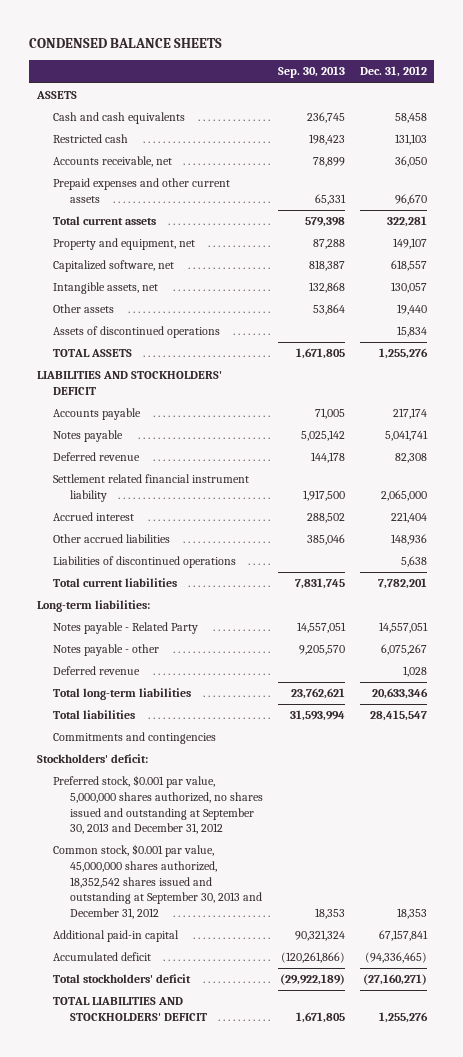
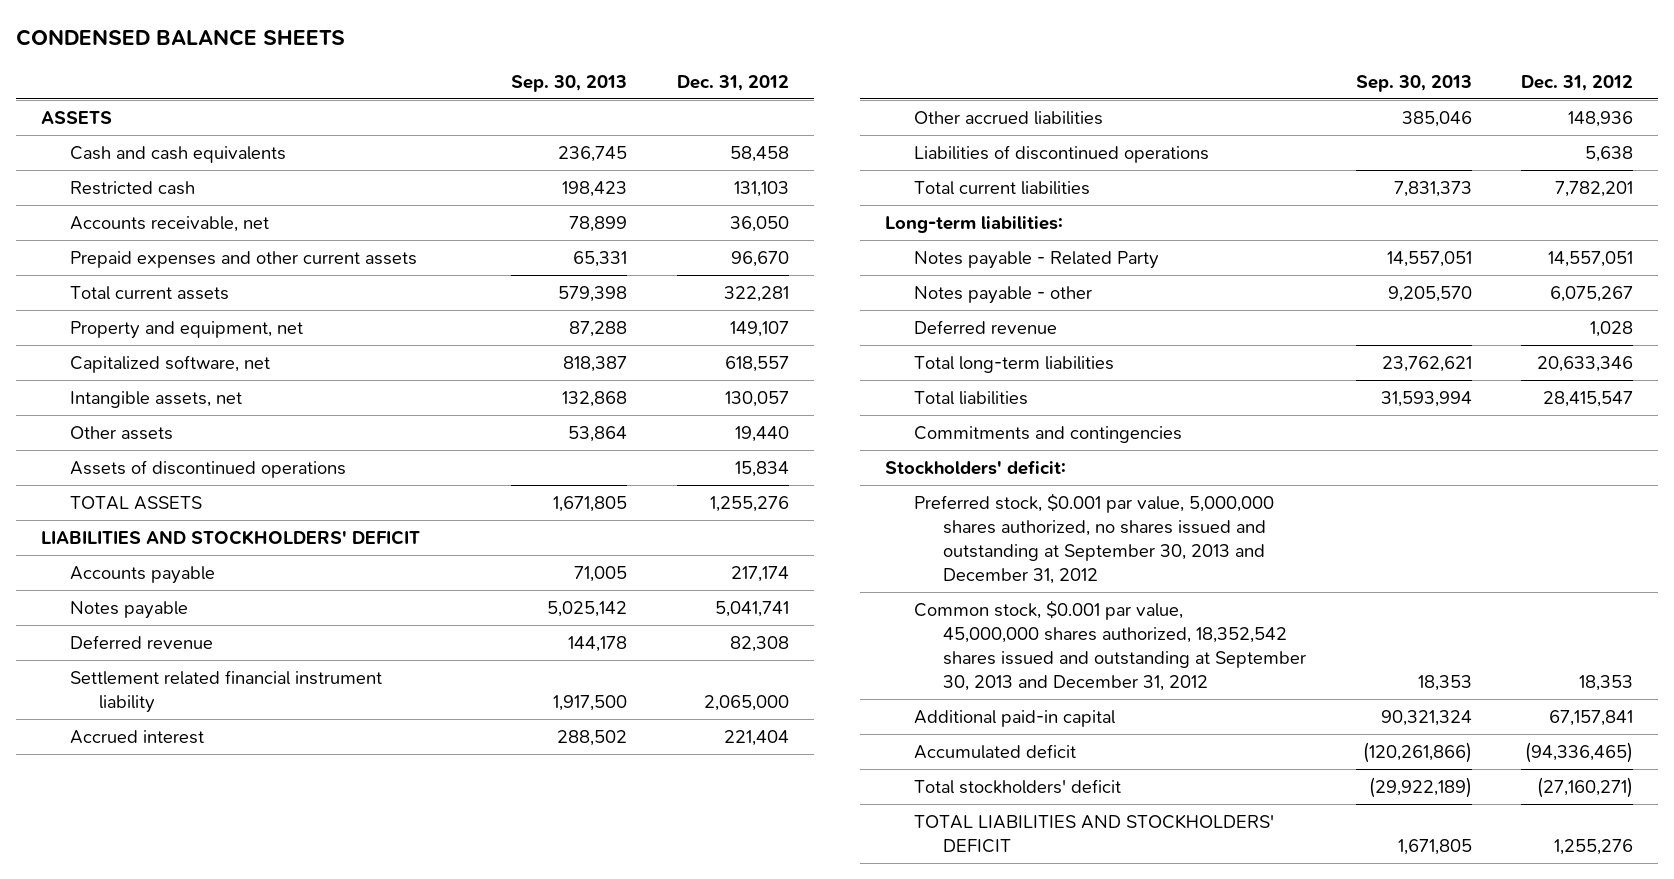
- Total current liabilities | 7,831,745 | 7,782,201
+ Total current liabilities | 7,831,373 | 7,782,201

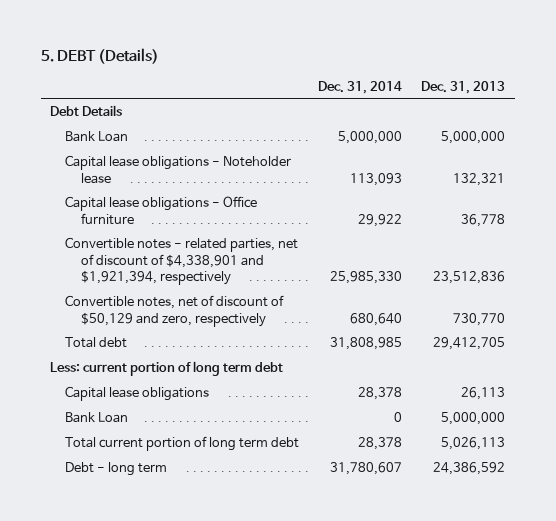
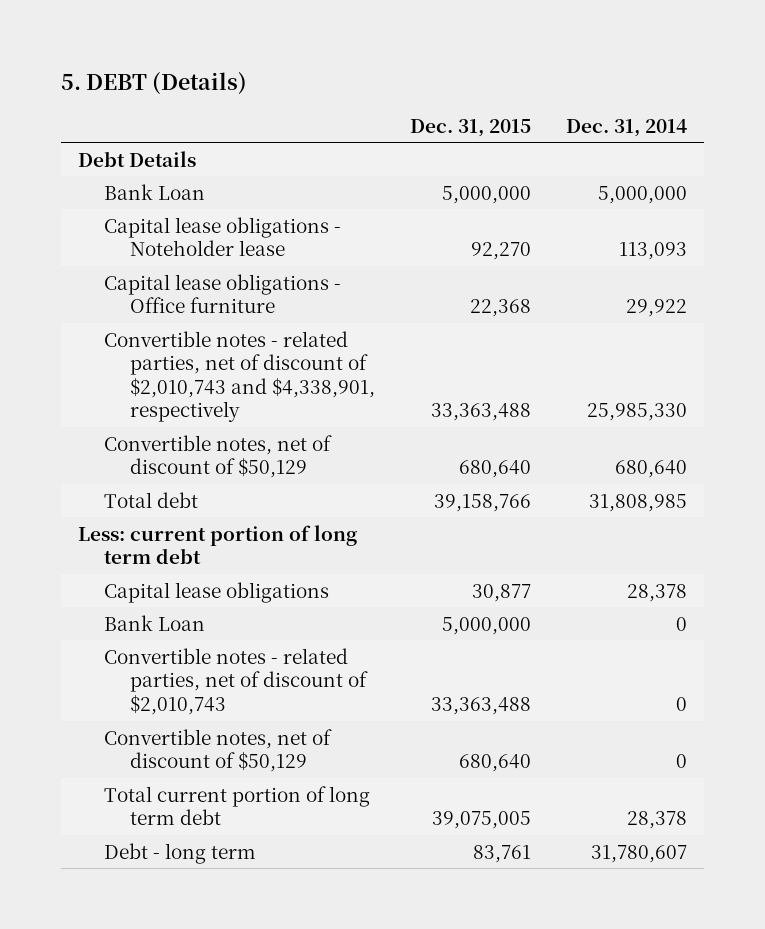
- | Dec. 31, 2014 | Dec. 31, 2013
+ | Dec. 31, 2015 | Dec. 31, 2014
- Convertible notes - related parties, net of discount of $4,338,901 and $1,921,394, respectively | 25,985,330 | 23,512,836
- Convertible notes, net of discount of $50,129 and zero, respectively | 680,640 | 730,770
+ Convertible notes - related parties, net of discount of $2,010,743 and $4,338,901, respectively | 33,363,488 | 25,985,330
+ Convertible notes, net of discount of $50,129 | 680,640 | 680,640
+ Convertible notes - related parties, net of discount of $2,010,743 | 33,363,488 | 0
+ Convertible notes, net of discount of $50,129 | 680,640 | 0

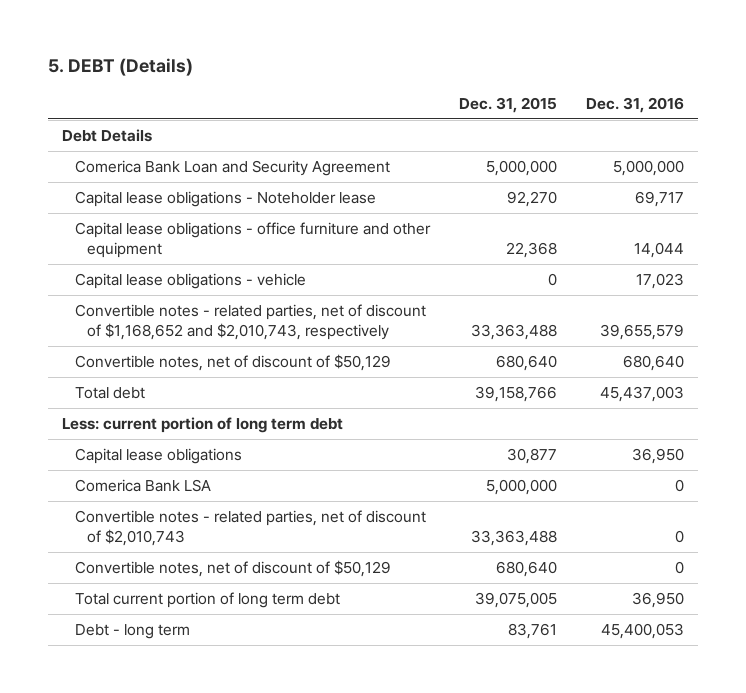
- | Dec. 31, 2015 | Dec. 31, 2014
+ | Dec. 31, 2015 | Dec. 31, 2016
- Bank Loan | 5,000,000 | 5,000,000
+ Comerica Bank Loan and Security Agreement | 5,000,000 | 5,000,000
- Capital lease obligations - Office furniture | 22,368 | 29,922
- Convertible notes - related parties, net of discount of $2,010,743 and $4,338,901, respectively | 33,363,488 | 25,985,330
+ Capital lease obligations - office furniture and other equipment | 22,368 | 14,044
+ Capital lease obligations - vehicle | 0 | 17,023
+ Convertible notes - related parties, net of discount of $1,168,652 and $2,010,743, respectively | 33,363,488 | 39,655,579
- Bank Loan | 5,000,000 | 0
+ Comerica Bank LSA | 5,000,000 | 0

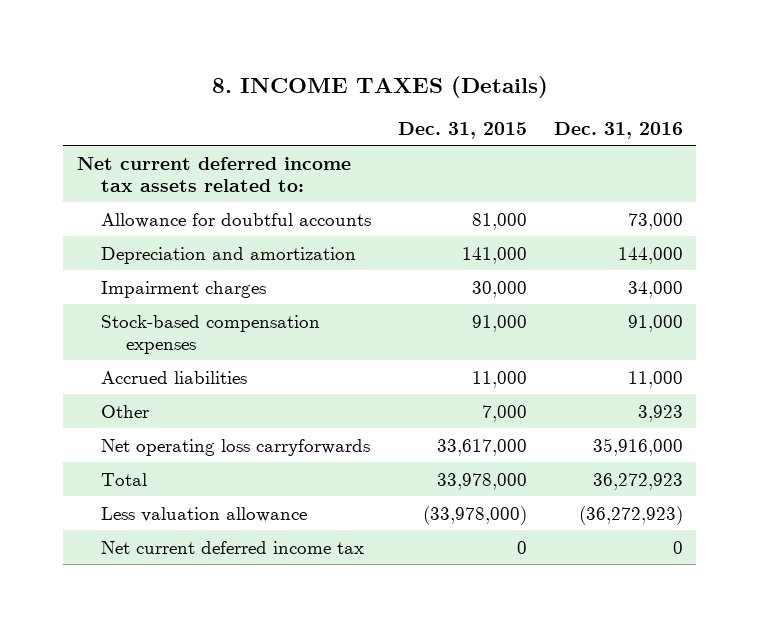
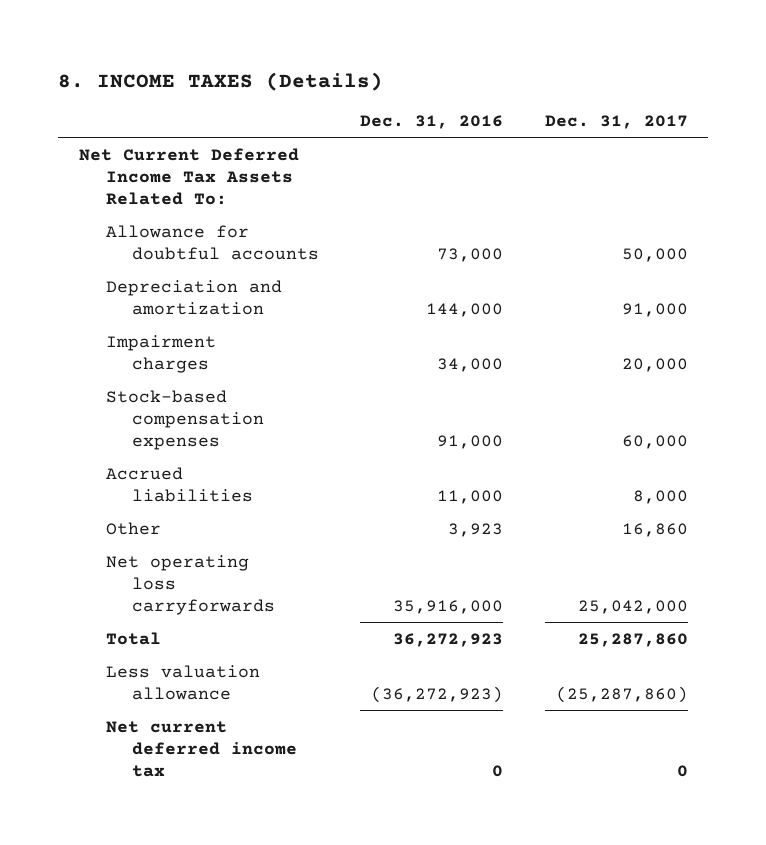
- | Dec. 31, 2015 | Dec. 31, 2016
+ | Dec. 31, 2016 | Dec. 31, 2017
- Net current deferred income tax assets related to:
+ Net Current Deferred Income Tax Assets Related To:

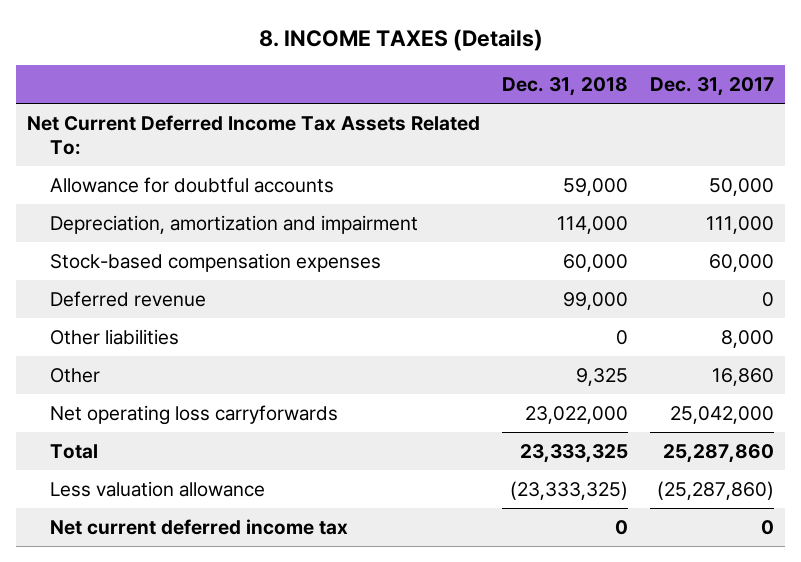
- | Dec. 31, 2016 | Dec. 31, 2017
+ | Dec. 31, 2018 | Dec. 31, 2017
- Depreciation and amortization | 144,000 | 91,000
- Impairment charges | 34,000 | 20,000
+ Depreciation, amortization and impairment | 114,000 | 111,000
- Accrued liabilities | 11,000 | 8,000
+ Deferred revenue | 99,000 | 0
+ Other liabilities | 0 | 8,000

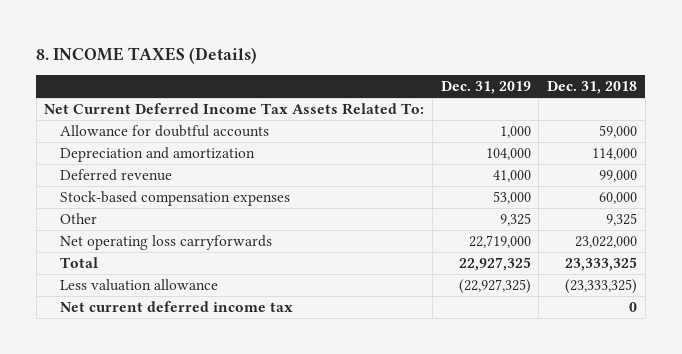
- | Dec. 31, 2018 | Dec. 31, 2017
+ | Dec. 31, 2019 | Dec. 31, 2018
- Depreciation, amortization and impairment | 114,000 | 111,000
+ Depreciation and amortization | 104,000 | 114,000
- Other liabilities | 0 | 8,000
moved down: Stock-based compensation expenses | 53,000 | 60,000

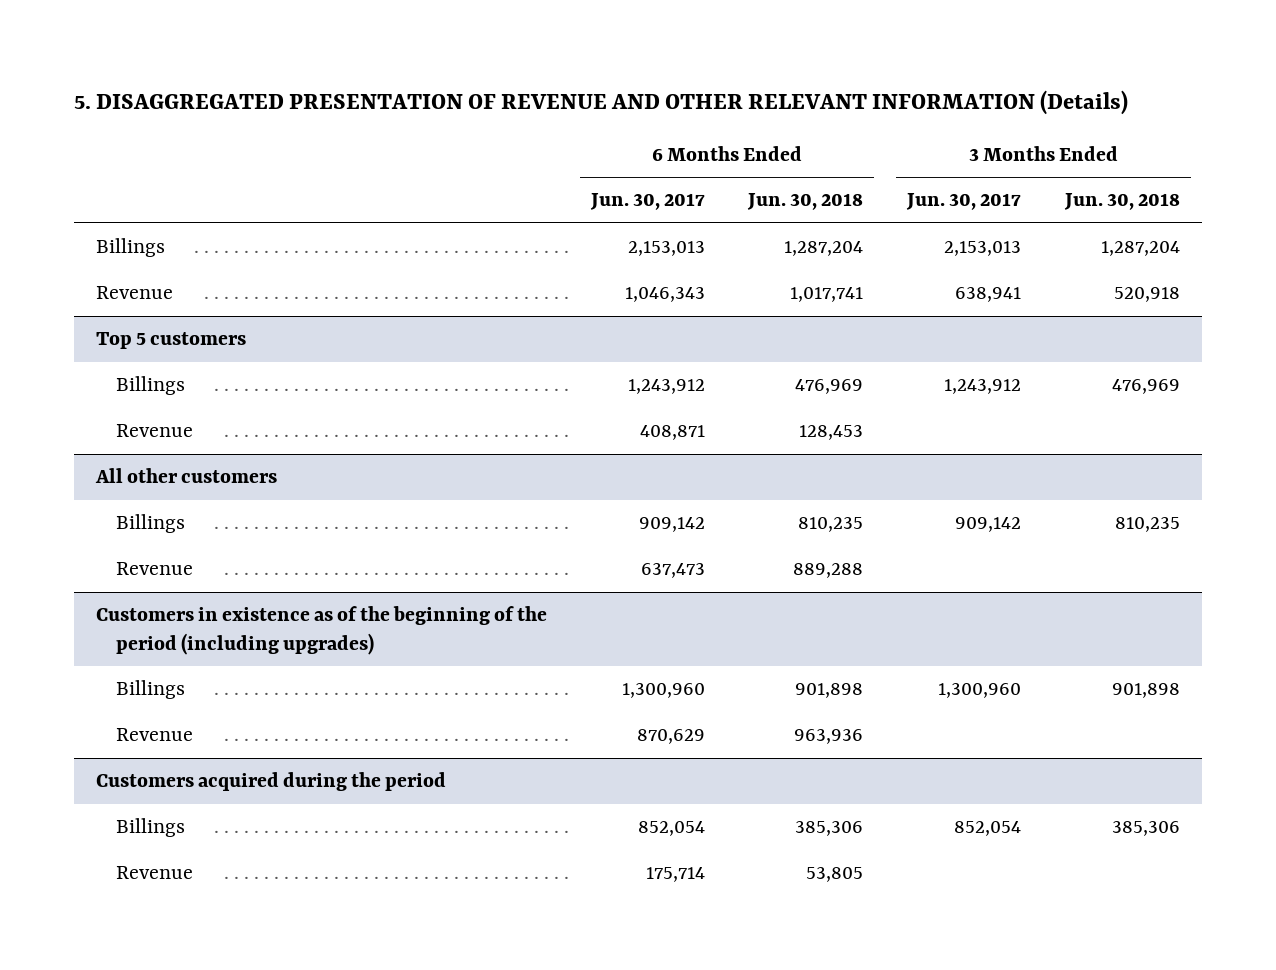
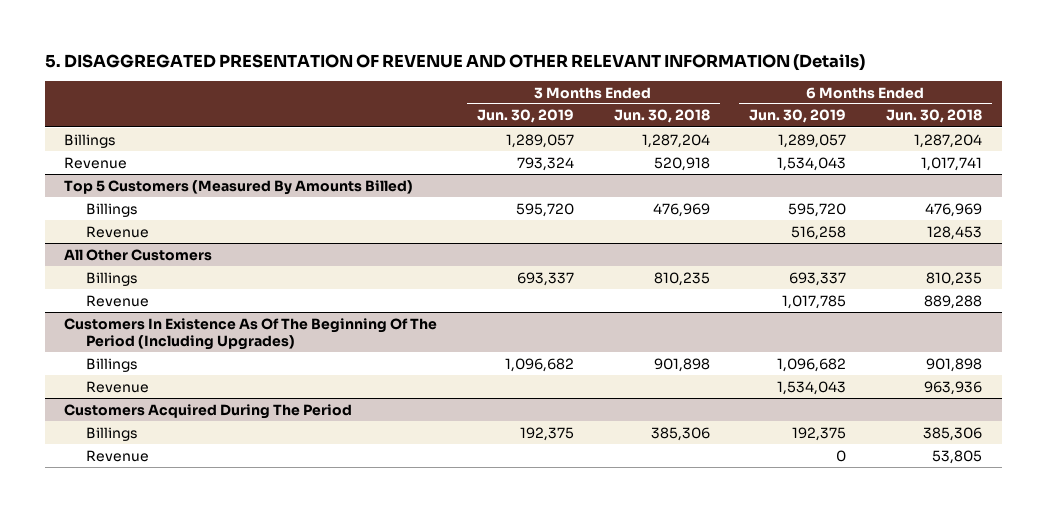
- | 6 Months Ended Jun. 30, 2017 | 6 Months Ended Jun. 30, 2018 | 3 Months Ended Jun. 30, 2017 | 3 Months Ended Jun. 30, 2018
+ | 3 Months Ended Jun. 30, 2019 | 3 Months Ended Jun. 30, 2018 | 6 Months Ended Jun. 30, 2019 | 6 Months Ended Jun. 30, 2018
- Top 5 customers
+ Top 5 Customers (Measured By Amounts Billed)
- All other customers
+ All Other Customers
- Customers in existence as of the beginning of the period (including upgrades)
+ Customers In Existence As Of The Beginning Of The Period (Including Upgrades)
- Customers acquired during the period
+ Customers Acquired During The Period

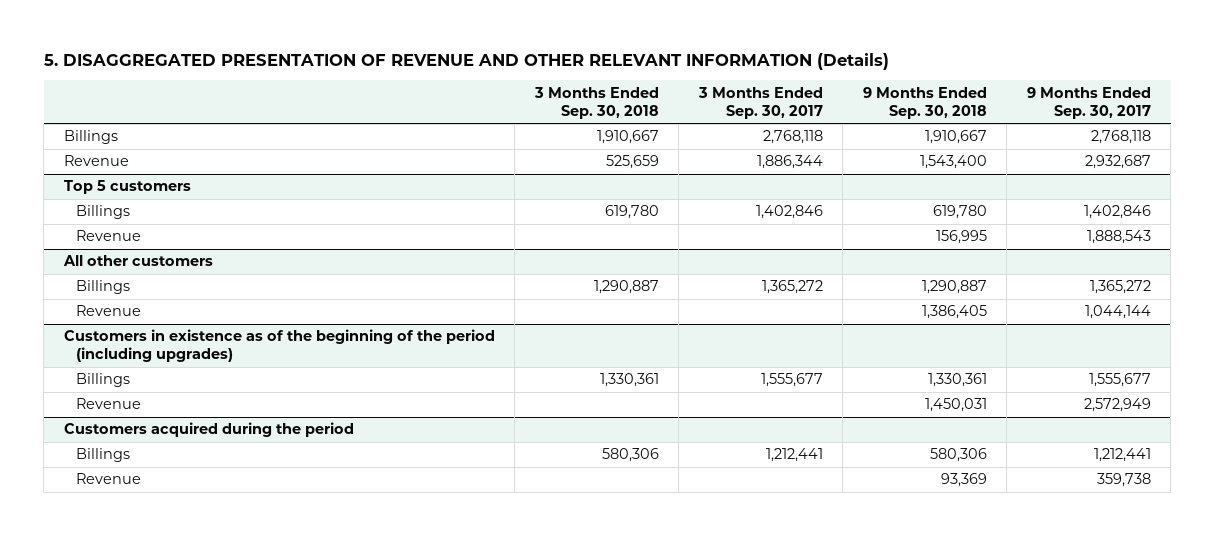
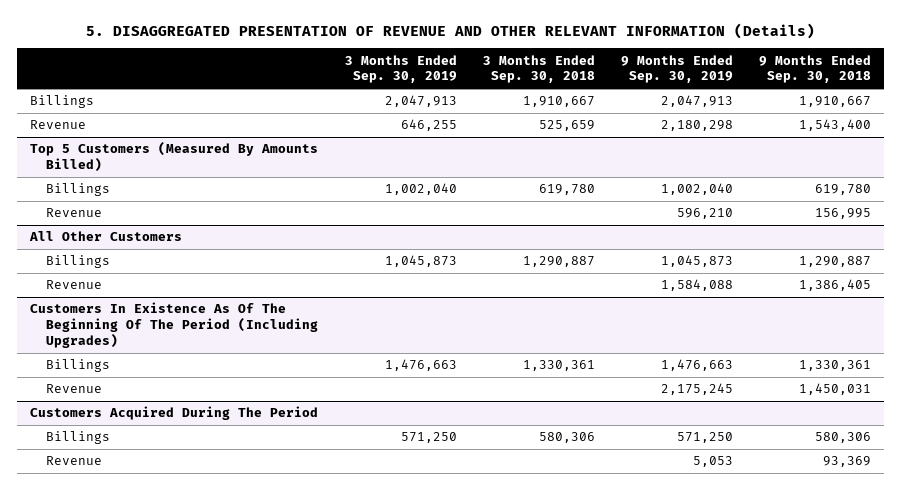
- | 3 Months Ended Sep. 30, 2018 | 3 Months Ended Sep. 30, 2017 | 9 Months Ended Sep. 30, 2018 | 9 Months Ended Sep. 30, 2017
+ | 3 Months Ended Sep. 30, 2019 | 3 Months Ended Sep. 30, 2018 | 9 Months Ended Sep. 30, 2019 | 9 Months Ended Sep. 30, 2018
- Top 5 customers
+ Top 5 Customers (Measured By Amounts Billed)
- All other customers
+ All Other Customers
- Customers in existence as of the beginning of the period (including upgrades)
+ Customers In Existence As Of The Beginning Of The Period (Including Upgrades)
- Customers acquired during the period
+ Customers Acquired During The Period

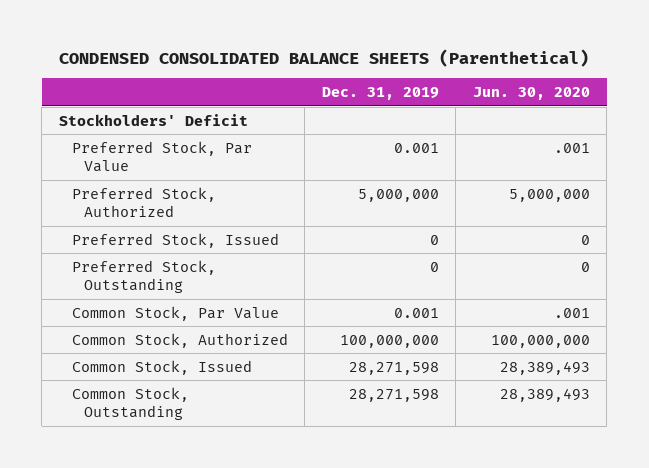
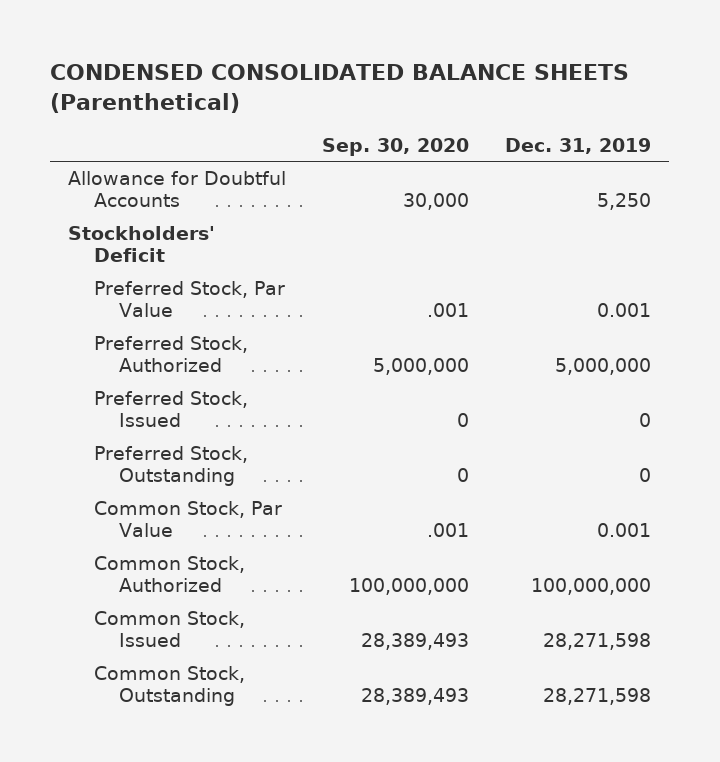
- | Dec. 31, 2019 | Jun. 30, 2020
+ | Sep. 30, 2020 | Dec. 31, 2019
+ Allowance for Doubtful Accounts | 30,000 | 5,250

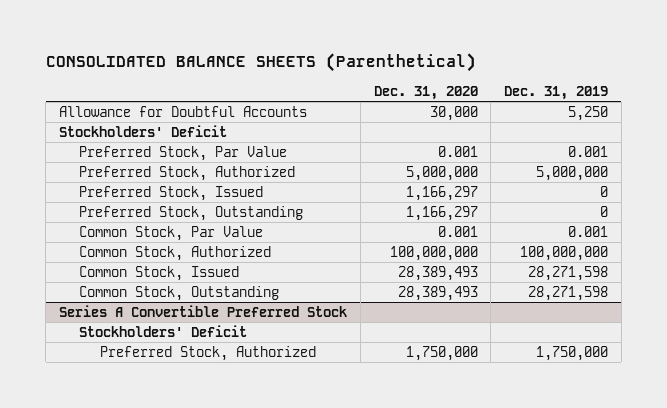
- CONDENSED CONSOLIDATED BALANCE SHEETS (Parenthetical)
+ CONSOLIDATED BALANCE SHEETS (Parenthetical)
- | Sep. 30, 2020 | Dec. 31, 2019
+ | Dec. 31, 2020 | Dec. 31, 2019
+ Series A Convertible Preferred Stock
+ Stockholders' Deficit
+ Preferred Stock, Authorized | 1,750,000 | 1,750,000

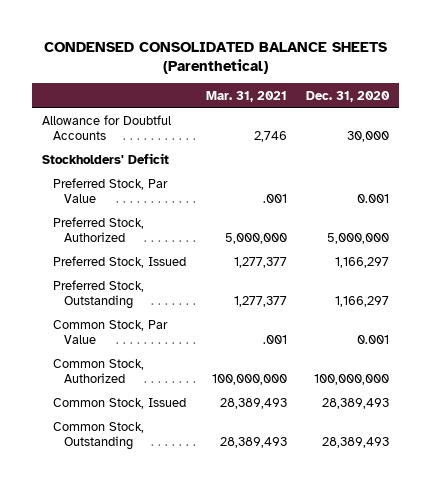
- CONSOLIDATED BALANCE SHEETS (Parenthetical)
+ CONDENSED CONSOLIDATED BALANCE SHEETS (Parenthetical)
- | Dec. 31, 2020 | Dec. 31, 2019
+ | Mar. 31, 2021 | Dec. 31, 2020
- Series A Convertible Preferred Stock
- Stockholders' Deficit
- Preferred Stock, Authorized | 1,750,000 | 1,750,000

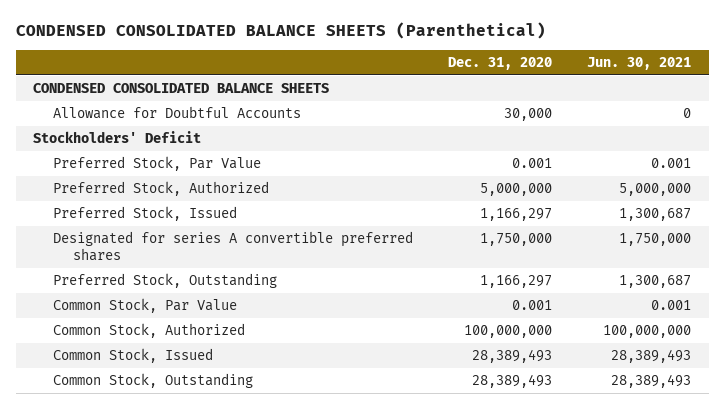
- | Mar. 31, 2021 | Dec. 31, 2020
+ | Dec. 31, 2020 | Jun. 30, 2021
+ CONDENSED CONSOLIDATED BALANCE SHEETS
+ Designated for series A convertible preferred shares | 1,750,000 | 1,750,000

